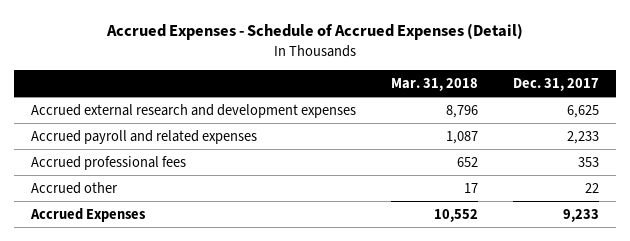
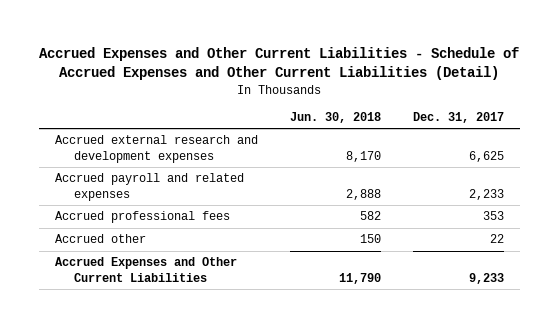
- Accrued Expenses - Schedule of Accrued Expenses (Detail)
+ Accrued Expenses and Other Current Liabilities - Schedule of Accrued Expenses and Other Current Liabilities (Detail)
- | Mar. 31, 2018 | Dec. 31, 2017
+ | Jun. 30, 2018 | Dec. 31, 2017
- Accrued Expenses | 10,552 | 9,233
+ Accrued Expenses and Other Current Liabilities | 11,790 | 9,233

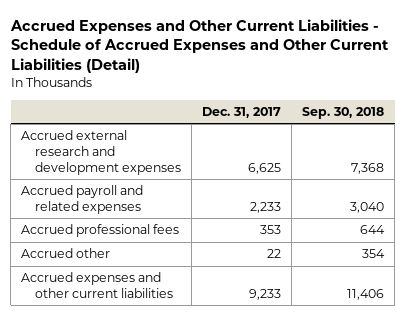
- | Jun. 30, 2018 | Dec. 31, 2017
+ | Dec. 31, 2017 | Sep. 30, 2018
- Accrued Expenses and Other Current Liabilities | 11,790 | 9,233
+ Accrued expenses and other current liabilities | 9,233 | 11,406

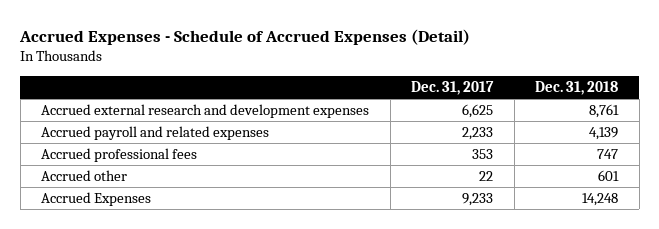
- Accrued Expenses and Other Current Liabilities - Schedule of Accrued Expenses and Other Current Liabilities (Detail)
+ Accrued Expenses - Schedule of Accrued Expenses (Detail)
- | Dec. 31, 2017 | Sep. 30, 2018
+ | Dec. 31, 2017 | Dec. 31, 2018
- Accrued expenses and other current liabilities | 9,233 | 11,406
+ Accrued Expenses | 9,233 | 14,248

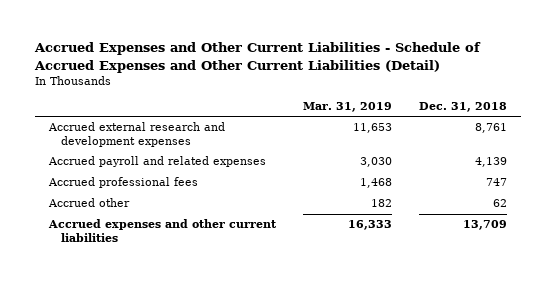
- Accrued Expenses - Schedule of Accrued Expenses (Detail)
+ Accrued Expenses and Other Current Liabilities - Schedule of Accrued Expenses and Other Current Liabilities (Detail)
- | Dec. 31, 2017 | Dec. 31, 2018
+ | Mar. 31, 2019 | Dec. 31, 2018
- Accrued other | 22 | 601
- Accrued Expenses | 9,233 | 14,248
+ Accrued other | 182 | 62
+ Accrued expenses and other current liabilities | 16,333 | 13,709

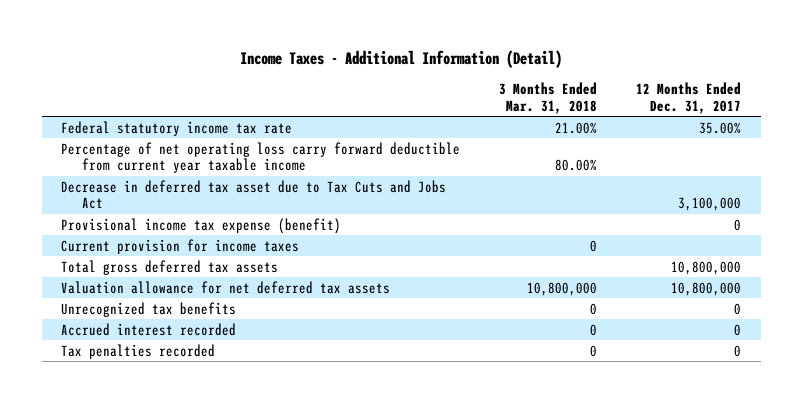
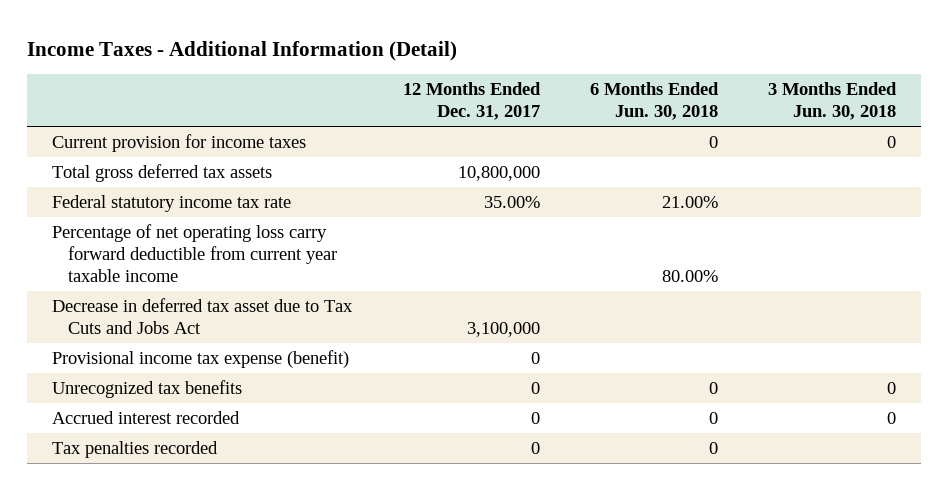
- | 3 Months Ended Mar. 31, 2018 | 12 Months Ended Dec. 31, 2017
+ | 12 Months Ended Dec. 31, 2017 | 6 Months Ended Jun. 30, 2018 | 3 Months Ended Jun. 30, 2018
moved up: Current provision for income taxes | | 0 | 0
moved up: Total gross deferred tax assets | 10,800,000 | |
- Valuation allowance for net deferred tax assets | 10,800,000 | 10,800,000

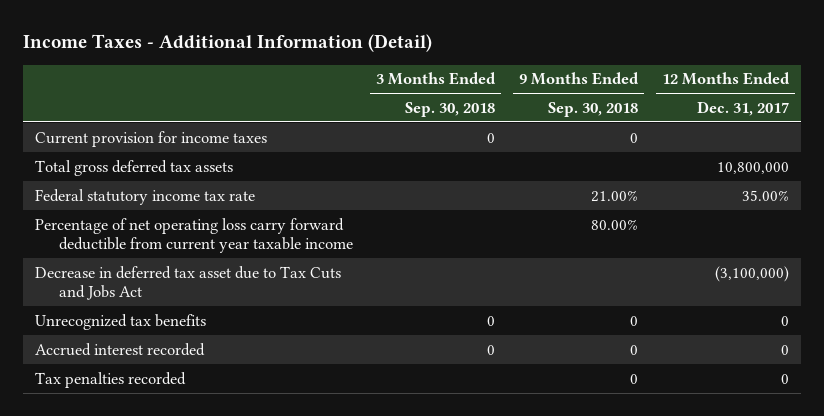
- | 12 Months Ended Dec. 31, 2017 | 6 Months Ended Jun. 30, 2018 | 3 Months Ended Jun. 30, 2018
+ | 3 Months Ended Sep. 30, 2018 | 9 Months Ended Sep. 30, 2018 | 12 Months Ended Dec. 31, 2017
- Decrease in deferred tax asset due to Tax Cuts and Jobs Act | 3,100,000 | |
- Provisional income tax expense (benefit) | 0 | |
+ Decrease in deferred tax asset due to Tax Cuts and Jobs Act | | | (3,100,000)

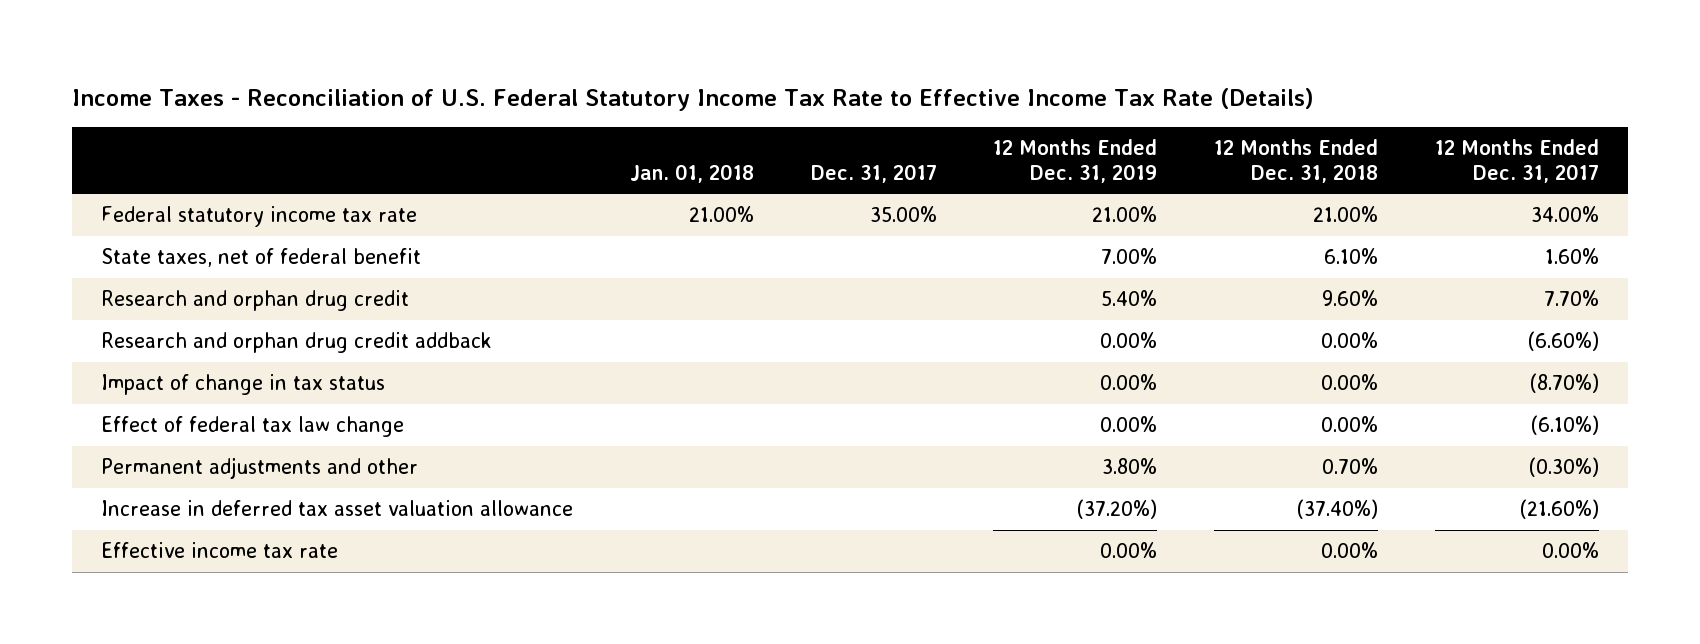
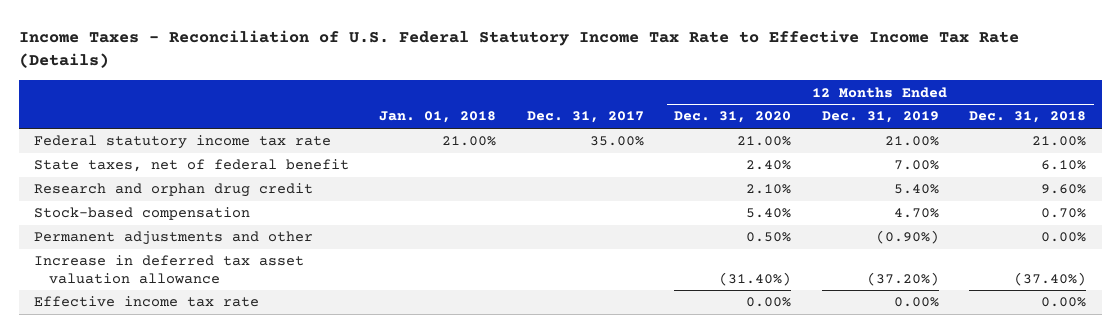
- | Jan. 01, 2018 | Dec. 31, 2017 | 12 Months Ended Dec. 31, 2019 | 12 Months Ended Dec. 31, 2018 | 12 Months Ended Dec. 31, 2017
+ | Jan. 01, 2018 | Dec. 31, 2017 | 12 Months Ended Dec. 31, 2020 | 12 Months Ended Dec. 31, 2019 | 12 Months Ended Dec. 31, 2018
- Research and orphan drug credit addback | | | 0.00% | 0.00% | (6.60%)
- Impact of change in tax status | | | 0.00% | 0.00% | (8.70%)
- Effect of federal tax law change | | | 0.00% | 0.00% | (6.10%)
- Permanent adjustments and other | | | 3.80% | 0.70% | (0.30%)
+ Stock-based compensation | | | 5.40% | 4.70% | 0.70%
+ Permanent adjustments and other | | | 0.50% | (0.90%) | 0.00%

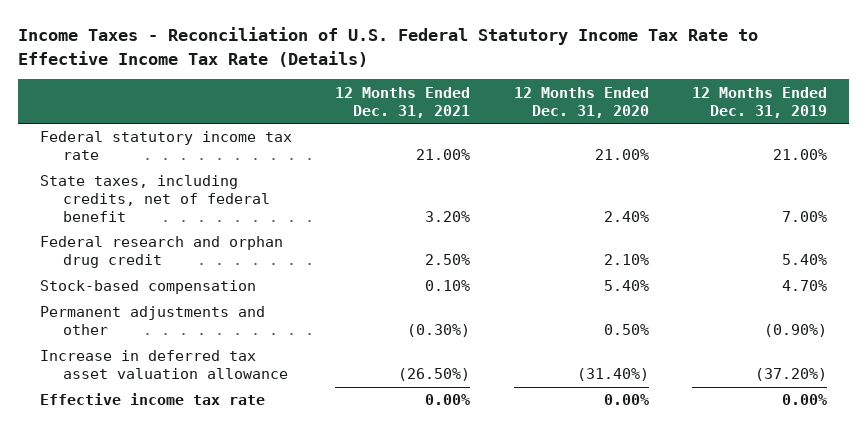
- | Jan. 01, 2018 | Dec. 31, 2017 | 12 Months Ended Dec. 31, 2020 | 12 Months Ended Dec. 31, 2019 | 12 Months Ended Dec. 31, 2018
+ | 12 Months Ended Dec. 31, 2021 | 12 Months Ended Dec. 31, 2020 | 12 Months Ended Dec. 31, 2019
- State taxes, net of federal benefit | | | 2.40% | 7.00% | 6.10%
- Research and orphan drug credit | | | 2.10% | 5.40% | 9.60%
+ State taxes, including credits, net of federal benefit | 3.20% | 2.40% | 7.00%
+ Federal research and orphan drug credit | 2.50% | 2.10% | 5.40%

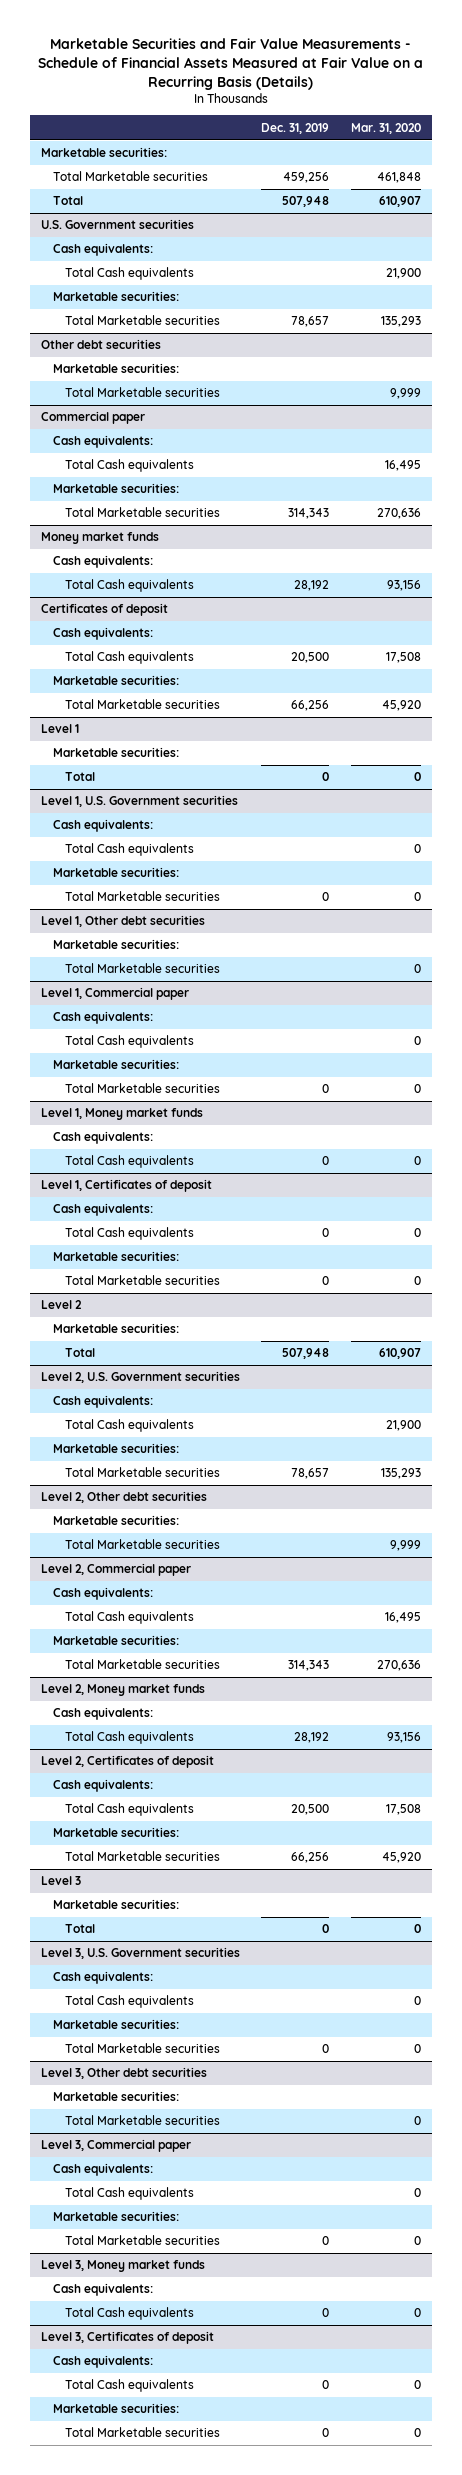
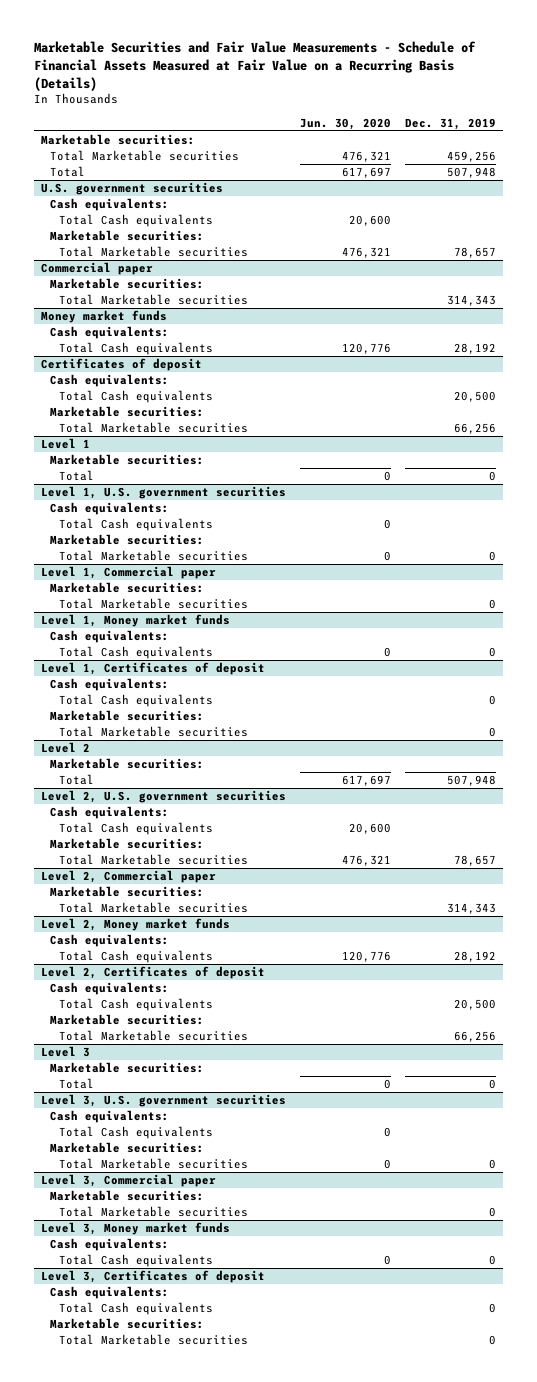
- | Dec. 31, 2019 | Mar. 31, 2020
+ | Jun. 30, 2020 | Dec. 31, 2019
- U.S. Government securities
+ U.S. government securities
- Other debt securities
- Marketable securities:
- Total Marketable securities | | 9,999
@ Commercial paper
- Cash equivalents:
- Total Cash equivalents | | 16,495
- Level 1, U.S. Government securities
+ Level 1, U.S. government securities
- Level 1, Other debt securities
- Marketable securities:
- Total Marketable securities | | 0
@ Level 1, Commercial paper
- Cash equivalents:
- Total Cash equivalents | | 0
- Level 2, U.S. Government securities
+ Level 2, U.S. government securities
- Level 2, Other debt securities
- Marketable securities:
- Total Marketable securities | | 9,999
@ Level 2, Commercial paper
- Cash equivalents:
- Total Cash equivalents | | 16,495
- Level 3, U.S. Government securities
+ Level 3, U.S. government securities
- Level 3, Other debt securities
- Marketable securities:
- Total Marketable securities | | 0
@ Level 3, Commercial paper
- Cash equivalents:
- Total Cash equivalents | | 0

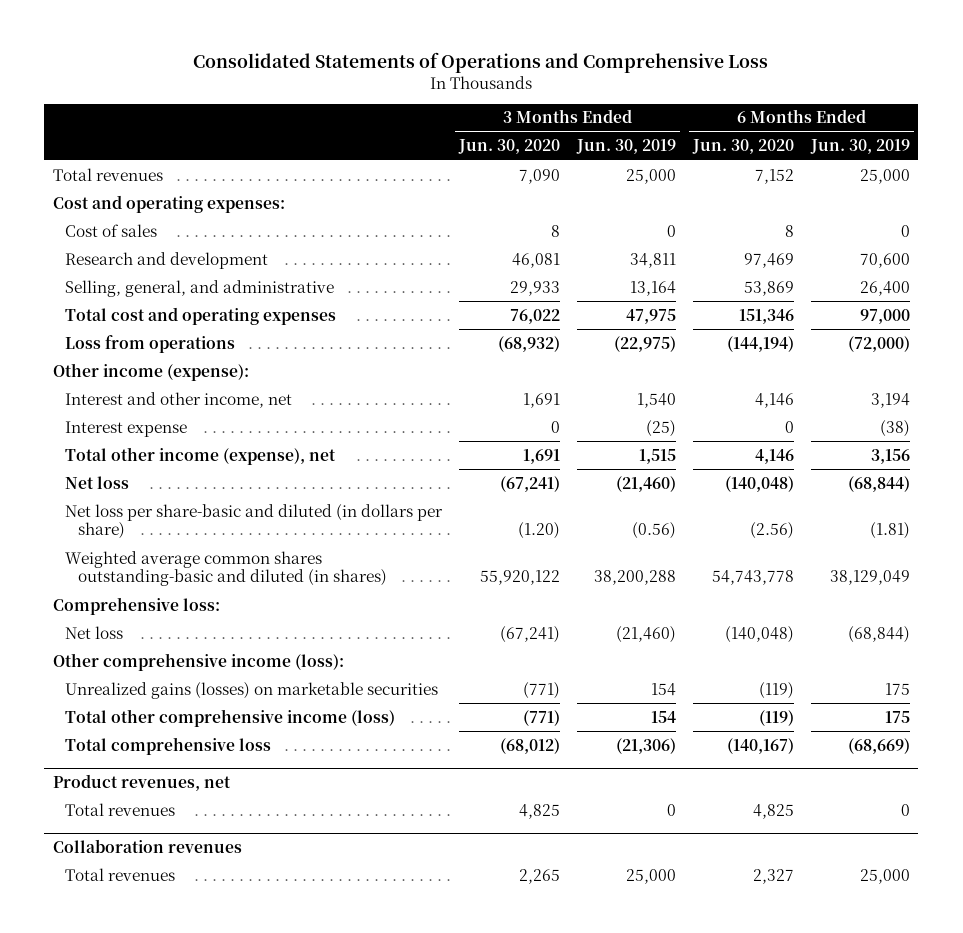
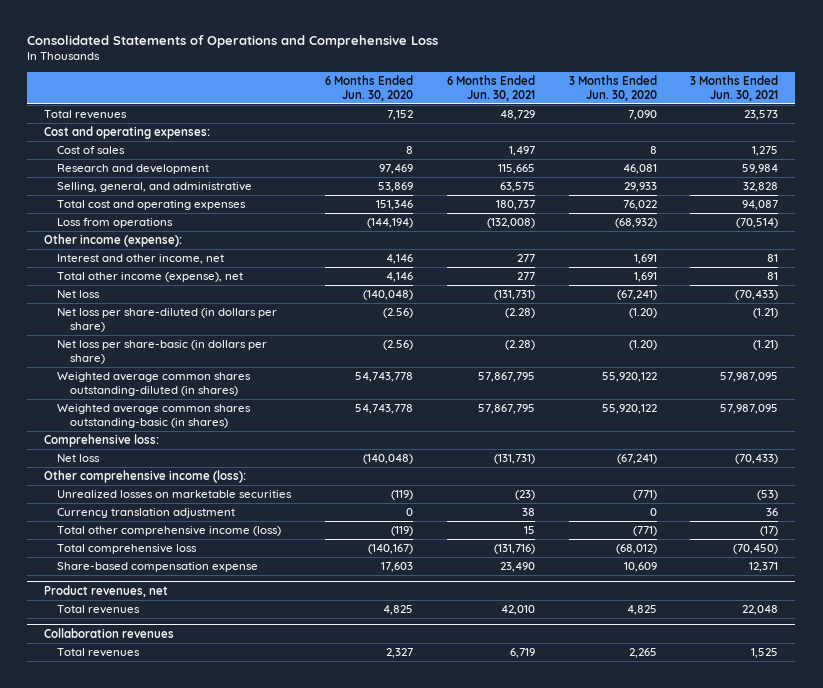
- | 3 Months Ended Jun. 30, 2020 | 3 Months Ended Jun. 30, 2019 | 6 Months Ended Jun. 30, 2020 | 6 Months Ended Jun. 30, 2019
+ | 6 Months Ended Jun. 30, 2020 | 6 Months Ended Jun. 30, 2021 | 3 Months Ended Jun. 30, 2020 | 3 Months Ended Jun. 30, 2021
- Interest expense | 0 | (25) | 0 | (38)
- Net loss per share-basic and diluted (in dollars per share) | (1.20) | (0.56) | (2.56) | (1.81)
- Weighted average common shares outstanding-basic and diluted (in shares) | 55,920,122 | 38,200,288 | 54,743,778 | 38,129,049
+ Net loss per share-diluted (in dollars per share) | (2.56) | (2.28) | (1.20) | (1.21)
+ Net loss per share-basic (in dollars per share) | (2.56) | (2.28) | (1.20) | (1.21)
+ Weighted average common shares outstanding-diluted (in shares) | 54,743,778 | 57,867,795 | 55,920,122 | 57,987,095
+ Weighted average common shares outstanding-basic (in shares) | 54,743,778 | 57,867,795 | 55,920,122 | 57,987,095
- Unrealized gains (losses) on marketable securities | (771) | 154 | (119) | 175
+ Unrealized losses on marketable securities | (119) | (23) | (771) | (53)
+ Currency translation adjustment | 0 | 38 | 0 | 36
+ Share-based compensation expense | 17,603 | 23,490 | 10,609 | 12,371

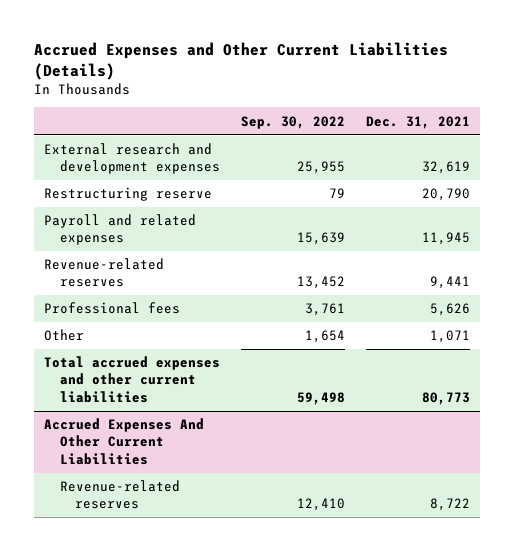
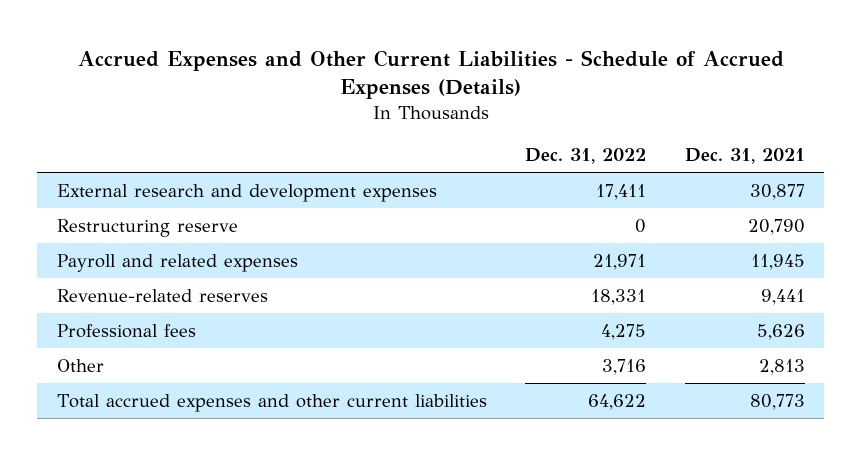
- Accrued Expenses and Other Current Liabilities (Details)
+ Accrued Expenses and Other Current Liabilities - Schedule of Accrued Expenses (Details)
- | Sep. 30, 2022 | Dec. 31, 2021
+ | Dec. 31, 2022 | Dec. 31, 2021
- External research and development expenses | 25,955 | 32,619
+ External research and development expenses | 17,411 | 30,877
- Other | 1,654 | 1,071
+ Other | 3,716 | 2,813
- Accrued Expenses And Other Current Liabilities
- Revenue-related reserves | 12,410 | 8,722

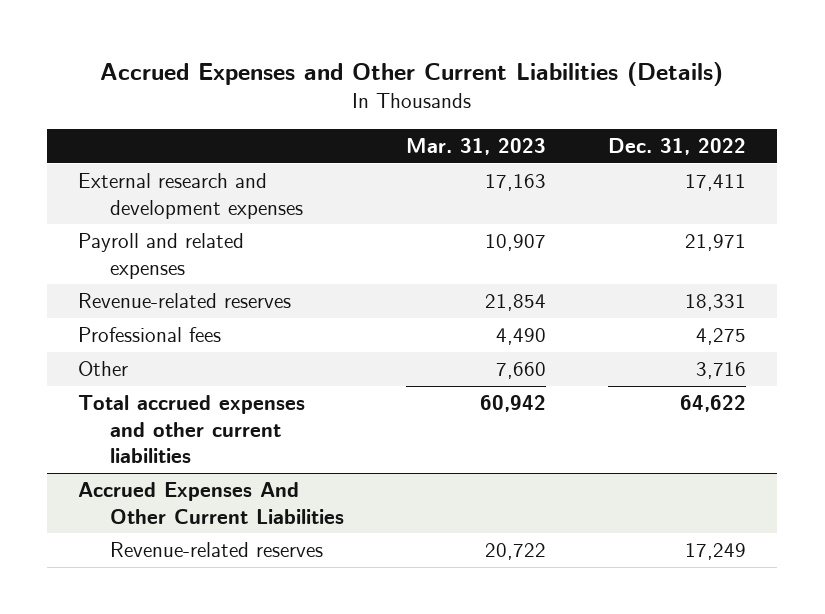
- Accrued Expenses and Other Current Liabilities - Schedule of Accrued Expenses (Details)
+ Accrued Expenses and Other Current Liabilities (Details)
- | Dec. 31, 2022 | Dec. 31, 2021
+ | Mar. 31, 2023 | Dec. 31, 2022
- Restructuring reserve | 0 | 20,790
+ Accrued Expenses And Other Current Liabilities
+ Revenue-related reserves | 20,722 | 17,249

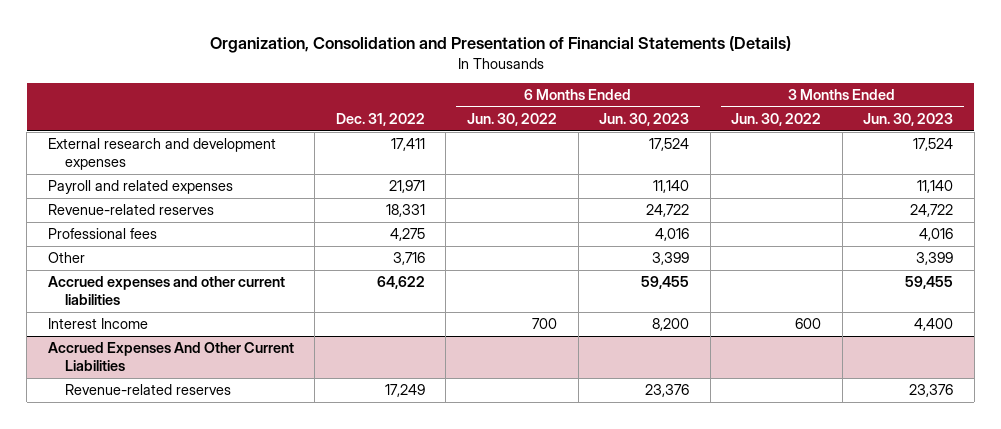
- Accrued Expenses and Other Current Liabilities (Details)
+ Organization, Consolidation and Presentation of Financial Statements (Details)
- | Mar. 31, 2023 | Dec. 31, 2022
+ | Dec. 31, 2022 | 6 Months Ended Jun. 30, 2022 | 6 Months Ended Jun. 30, 2023 | 3 Months Ended Jun. 30, 2022 | 3 Months Ended Jun. 30, 2023
- Total accrued expenses and other current liabilities | 60,942 | 64,622
+ Accrued expenses and other current liabilities | 64,622 | | 59,455 | | 59,455
+ Interest Income | | 700 | 8,200 | 600 | 4,400

